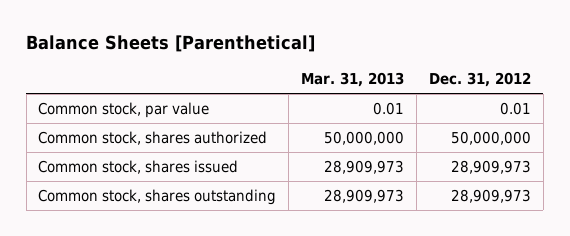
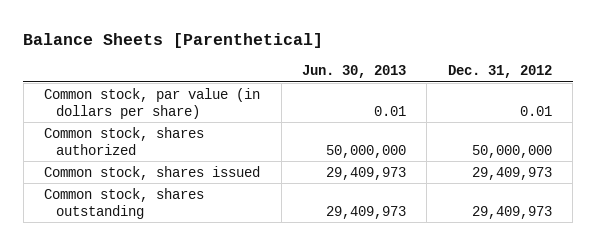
- | Mar. 31, 2013 | Dec. 31, 2012
+ | Jun. 30, 2013 | Dec. 31, 2012
- Common stock, par value | 0.01 | 0.01
+ Common stock, par value (in dollars per share) | 0.01 | 0.01
- Common stock, shares issued | 28,909,973 | 28,909,973
- Common stock, shares outstanding | 28,909,973 | 28,909,973
+ Common stock, shares issued | 29,409,973 | 29,409,973
+ Common stock, shares outstanding | 29,409,973 | 29,409,973

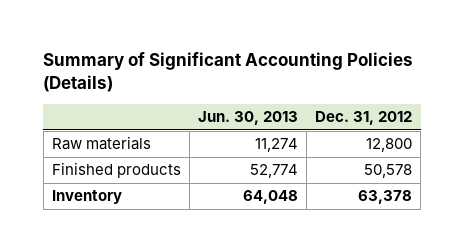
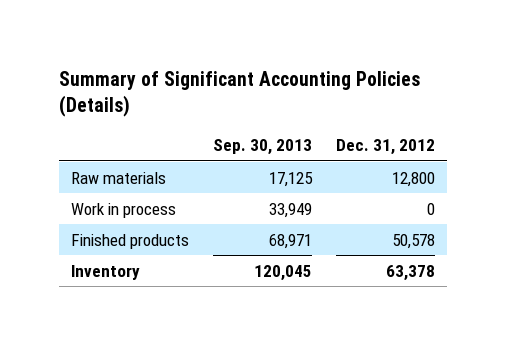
- | Jun. 30, 2013 | Dec. 31, 2012
+ | Sep. 30, 2013 | Dec. 31, 2012
+ Work in process | 33,949 | 0

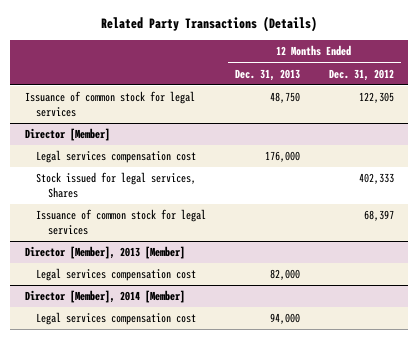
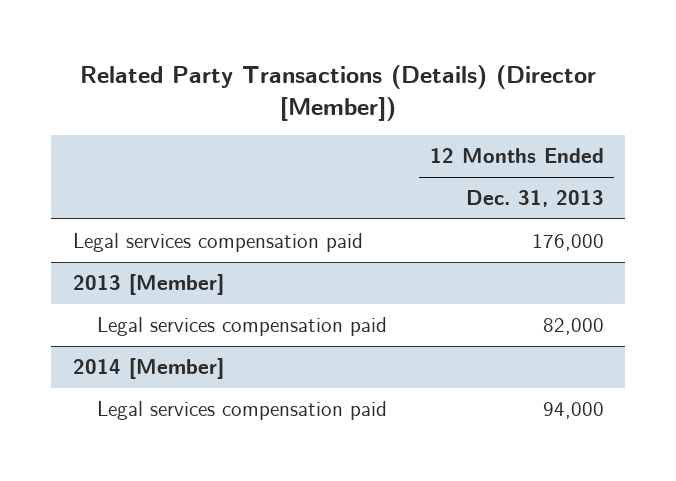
- Related Party Transactions (Details)
+ Related Party Transactions (Details) (Director [Member])
- | 12 Months Ended Dec. 31, 2013 | 12 Months Ended Dec. 31, 2012
+ | 12 Months Ended Dec. 31, 2013
- Issuance of common stock for legal services | 48,750 | 122,305
- Director [Member]
- Legal services compensation cost | 176,000 |
- Stock issued for legal services, Shares | | 402,333
- Issuance of common stock for legal services | | 68,397
- Director [Member], 2013 [Member]
- Legal services compensation cost | 82,000 |
- Director [Member], 2014 [Member]
- Legal services compensation cost | 94,000 |
+ Legal services compensation paid | 176,000
+ 2013 [Member]
+ Legal services compensation paid | 82,000
+ 2014 [Member]
+ Legal services compensation paid | 94,000

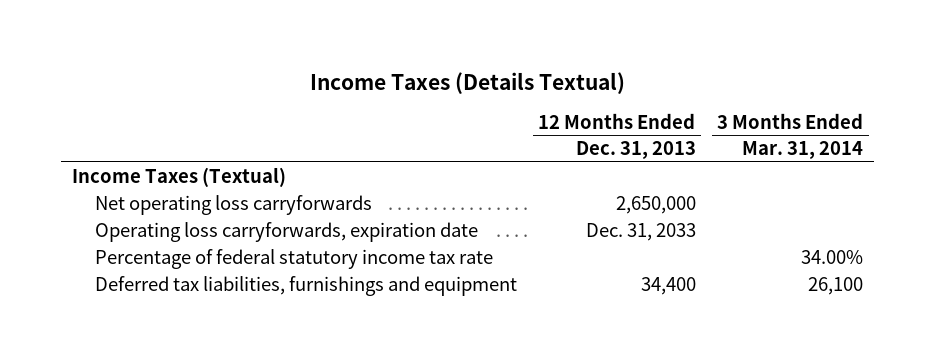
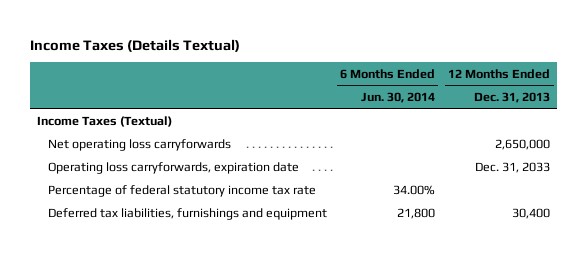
- | 12 Months Ended Dec. 31, 2013 | 3 Months Ended Mar. 31, 2014
+ | 6 Months Ended Jun. 30, 2014 | 12 Months Ended Dec. 31, 2013
- Deferred tax liabilities, furnishings and equipment | 34,400 | 26,100
+ Deferred tax liabilities, furnishings and equipment | 21,800 | 30,400

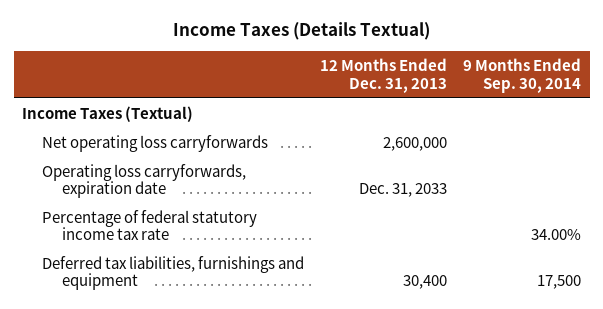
- | 6 Months Ended Jun. 30, 2014 | 12 Months Ended Dec. 31, 2013
+ | 12 Months Ended Dec. 31, 2013 | 9 Months Ended Sep. 30, 2014
- Net operating loss carryforwards | | 2,650,000
+ Net operating loss carryforwards | 2,600,000 |

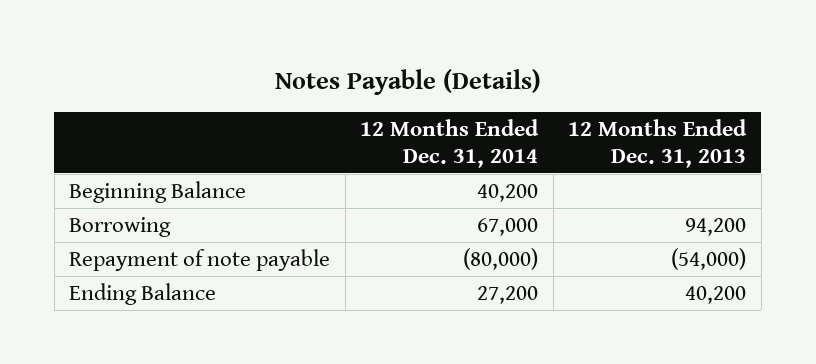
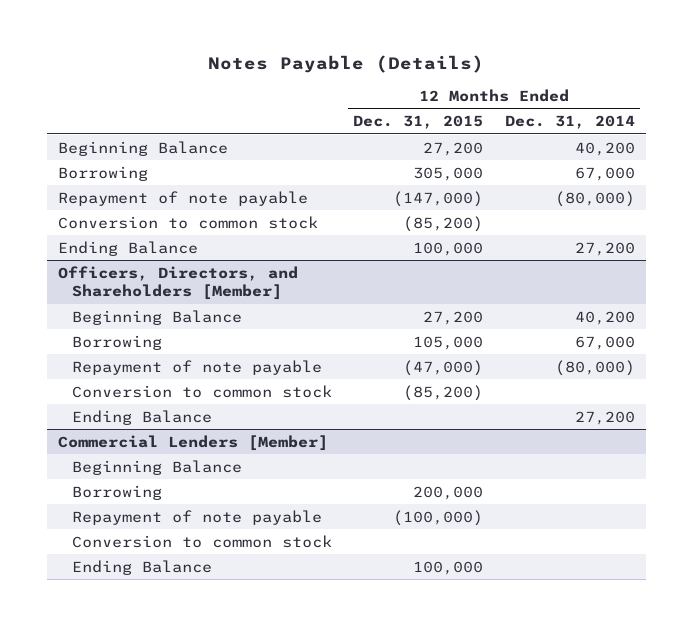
- | 12 Months Ended Dec. 31, 2014 | 12 Months Ended Dec. 31, 2013
+ | 12 Months Ended Dec. 31, 2015 | 12 Months Ended Dec. 31, 2014
+ Conversion to common stock | (85,200) |
+ Officers, Directors, and Shareholders [Member]
+ Beginning Balance | 27,200 | 40,200
+ Borrowing | 105,000 | 67,000
+ Repayment of note payable | (47,000) | (80,000)
+ Conversion to common stock | (85,200) |
+ Ending Balance | | 27,200
+ Commercial Lenders [Member]
+ Beginning Balance
+ Borrowing | 200,000 |
+ Repayment of note payable | (100,000) |
+ Conversion to common stock
+ Ending Balance | 100,000 |

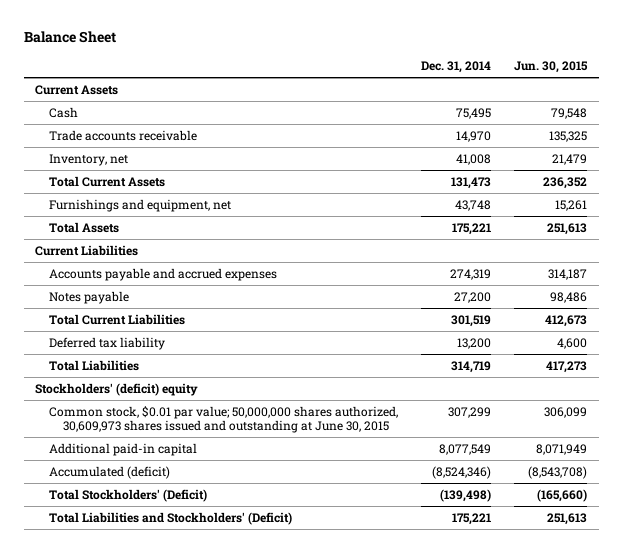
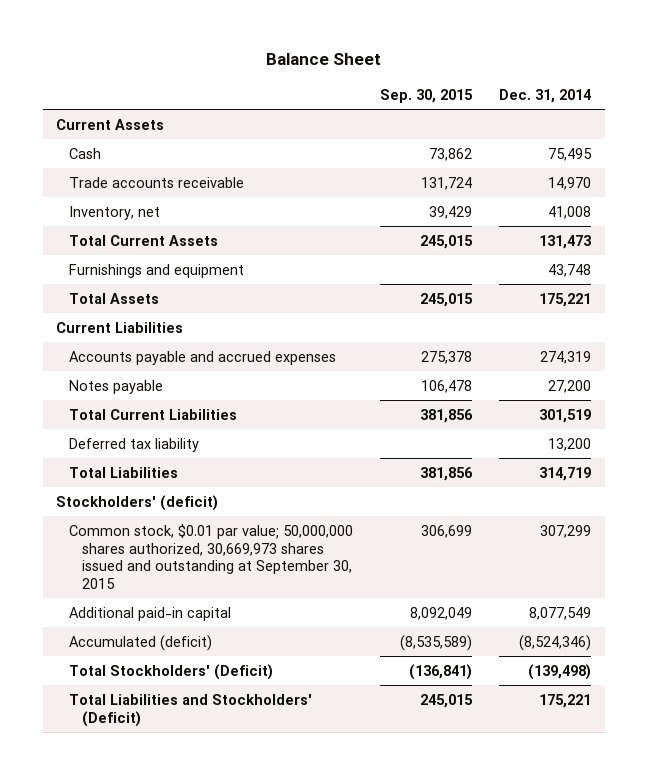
- | Dec. 31, 2014 | Jun. 30, 2015
+ | Sep. 30, 2015 | Dec. 31, 2014
- Furnishings and equipment, net | 43,748 | 15,261
+ Furnishings and equipment | | 43,748
- Stockholders' (deficit) equity
- Common stock, $0.01 par value; 50,000,000 shares authorized, 30,609,973 shares issued and outstanding at June 30, 2015 | 307,299 | 306,099
+ Stockholders' (deficit)
+ Common stock, $0.01 par value; 50,000,000 shares authorized, 30,669,973 shares issued and outstanding at September 30, 2015 | 306,699 | 307,299

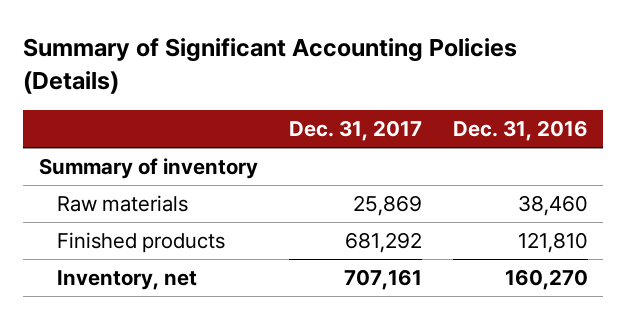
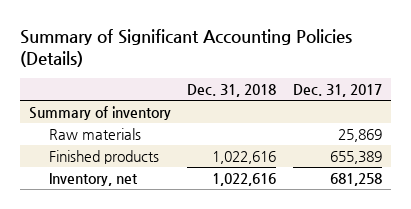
- | Dec. 31, 2017 | Dec. 31, 2016
+ | Dec. 31, 2018 | Dec. 31, 2017
- Finished products | 681,292 | 121,810
- Inventory, net | 707,161 | 160,270
+ Finished products | 1,022,616 | 655,389
+ Inventory, net | 1,022,616 | 681,258

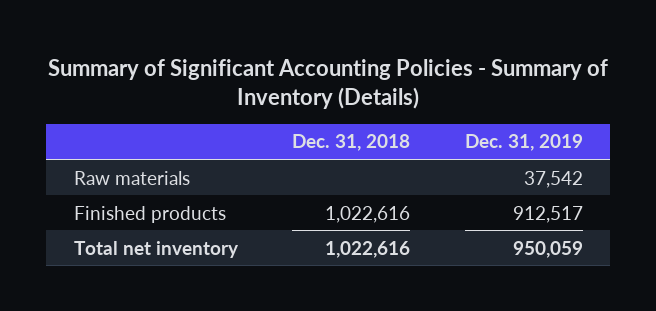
- Summary of Significant Accounting Policies (Details)
+ Summary of Significant Accounting Policies - Summary of Inventory (Details)
- | Dec. 31, 2018 | Dec. 31, 2017
+ | Dec. 31, 2018 | Dec. 31, 2019
- Summary of inventory
- Inventory, net | 1,022,616 | 681,258
+ Total net inventory | 1,022,616 | 950,059

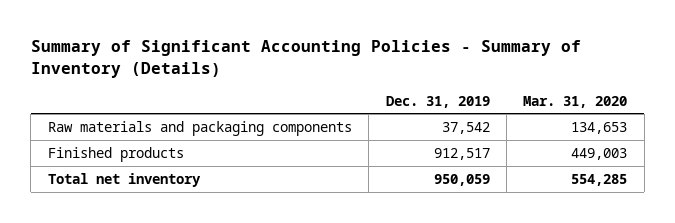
- | Dec. 31, 2018 | Dec. 31, 2019
+ | Dec. 31, 2019 | Mar. 31, 2020
- Raw materials | | 37,542
+ Raw materials and packaging components | 37,542 | 134,653

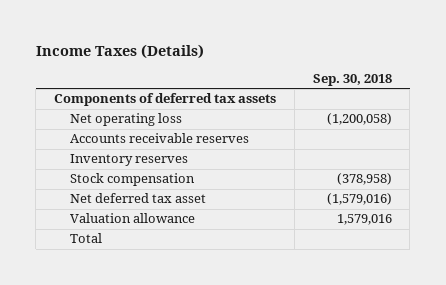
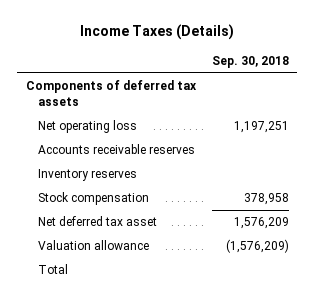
- Net operating loss | (1,200,058)
+ Net operating loss | 1,197,251
- Stock compensation | (378,958)
- Net deferred tax asset | (1,579,016)
- Valuation allowance | 1,579,016
+ Stock compensation | 378,958
+ Net deferred tax asset | 1,576,209
+ Valuation allowance | (1,576,209)

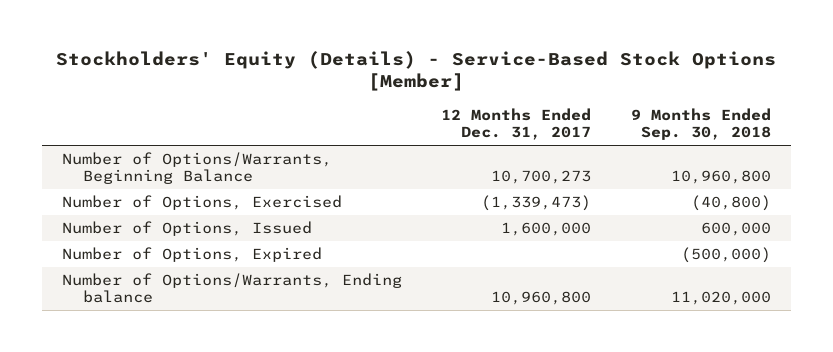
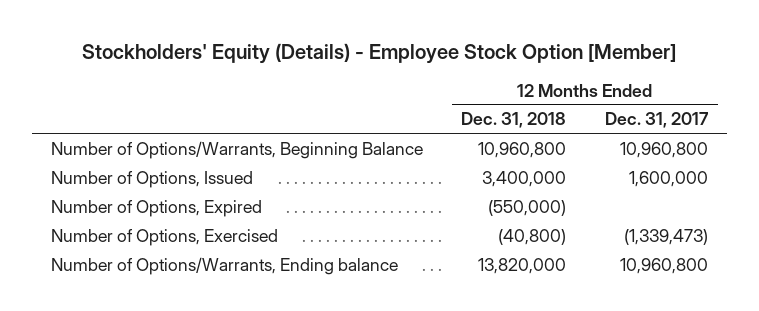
- Stockholders' Equity (Details) - Service-Based Stock Options [Member]
+ Stockholders' Equity (Details) - Employee Stock Option [Member]
- | 12 Months Ended Dec. 31, 2017 | 9 Months Ended Sep. 30, 2018
+ | 12 Months Ended Dec. 31, 2018 | 12 Months Ended Dec. 31, 2017
- Number of Options/Warrants, Beginning Balance | 10,700,273 | 10,960,800
+ Number of Options/Warrants, Beginning Balance | 10,960,800 | 10,960,800
moved down: Number of Options, Exercised | (40,800) | (1,339,473)

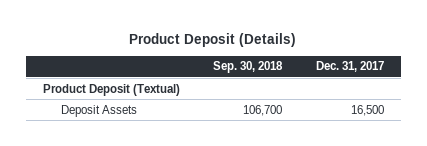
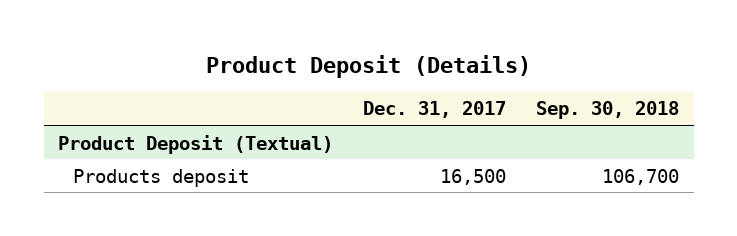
- | Sep. 30, 2018 | Dec. 31, 2017
+ | Dec. 31, 2017 | Sep. 30, 2018
- Deposit Assets | 106,700 | 16,500
+ Products deposit | 16,500 | 106,700

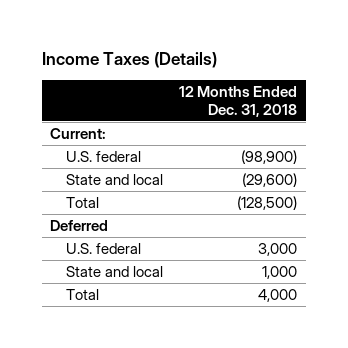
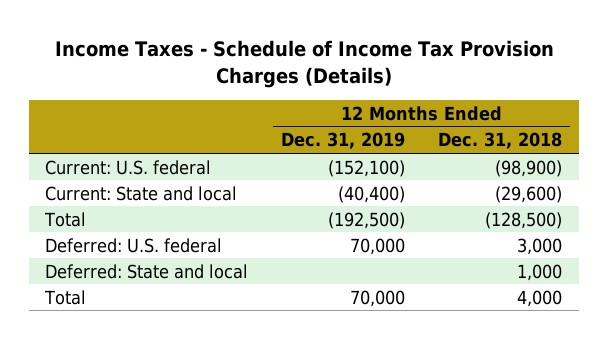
- Income Taxes (Details)
+ Income Taxes - Schedule of Income Tax Provision Charges (Details)
- | 12 Months Ended Dec. 31, 2018
+ | 12 Months Ended Dec. 31, 2019 | 12 Months Ended Dec. 31, 2018
- Current:
- U.S. federal | (98,900)
- State and local | (29,600)
+ Current: U.S. federal | (152,100) | (98,900)
+ Current: State and local | (40,400) | (29,600)
- Deferred
- U.S. federal | 3,000
- State and local | 1,000
+ Deferred: U.S. federal | 70,000 | 3,000
+ Deferred: State and local | | 1,000

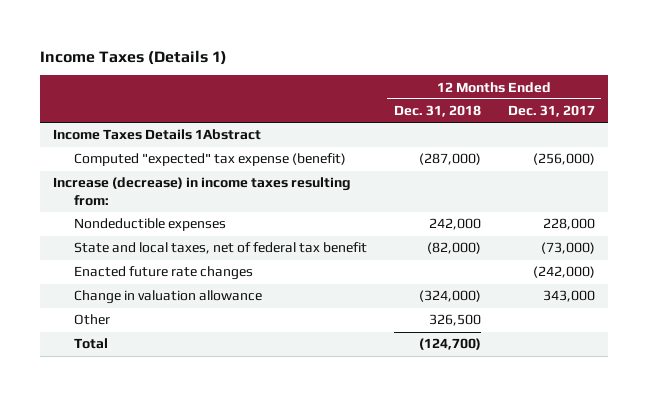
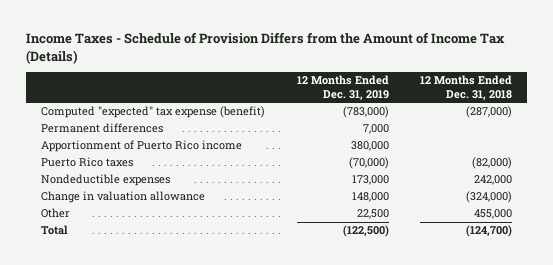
- Income Taxes (Details 1)
+ Income Taxes - Schedule of Provision Differs from the Amount of Income Tax (Details)
- | 12 Months Ended Dec. 31, 2018 | 12 Months Ended Dec. 31, 2017
+ | 12 Months Ended Dec. 31, 2019 | 12 Months Ended Dec. 31, 2018
- Income Taxes Details 1Abstract
- Increase (decrease) in income taxes resulting from:
+ Permanent differences | 7,000 |
+ Apportionment of Puerto Rico income | 380,000 |
+ Puerto Rico taxes | (70,000) | (82,000)
- State and local taxes, net of federal tax benefit | (82,000) | (73,000)
- Enacted future rate changes | | (242,000)
- Other | 326,500 |
+ Other | 22,500 | 455,000

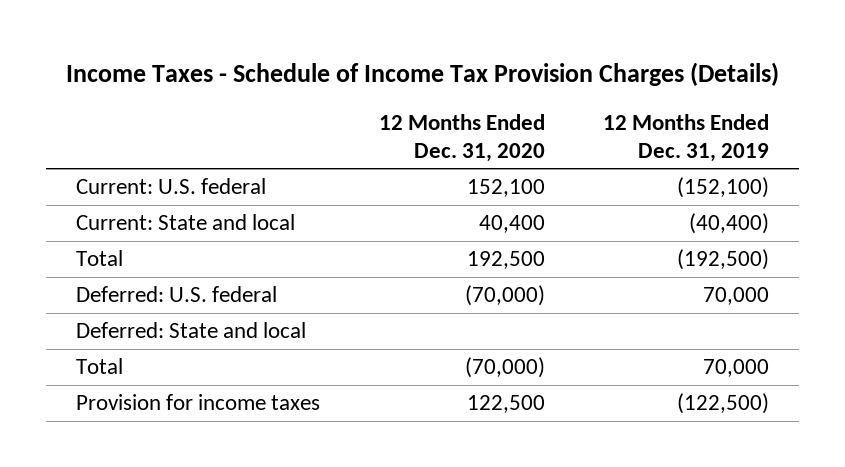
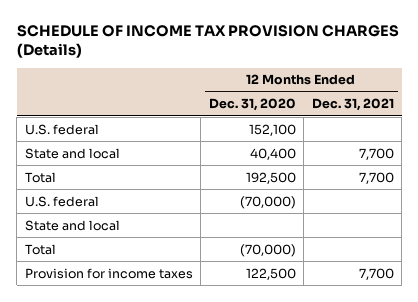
- Income Taxes - Schedule of Income Tax Provision Charges (Details)
+ SCHEDULE OF INCOME TAX PROVISION CHARGES (Details)
- | 12 Months Ended Dec. 31, 2020 | 12 Months Ended Dec. 31, 2019
+ | 12 Months Ended Dec. 31, 2020 | 12 Months Ended Dec. 31, 2021
- Current: U.S. federal | 152,100 | (152,100)
- Current: State and local | 40,400 | (40,400)
+ U.S. federal | 152,100 |
+ State and local | 40,400 | 7,700
- Deferred: U.S. federal | (70,000) | 70,000
- Deferred: State and local
+ U.S. federal | (70,000) |
+ State and local

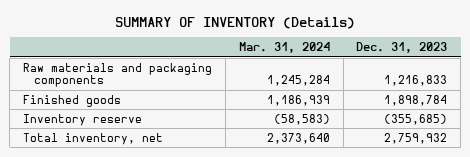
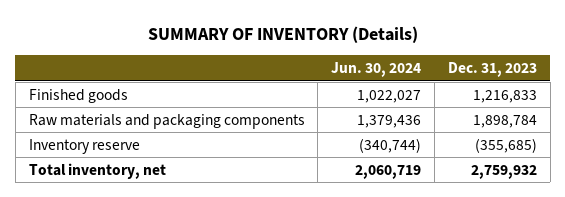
- | Mar. 31, 2024 | Dec. 31, 2023
+ | Jun. 30, 2024 | Dec. 31, 2023
- Raw materials and packaging components | 1,245,284 | 1,216,833
- Finished goods | 1,186,939 | 1,898,784
+ Finished goods | 1,022,027 | 1,216,833
+ Raw materials and packaging components | 1,379,436 | 1,898,784

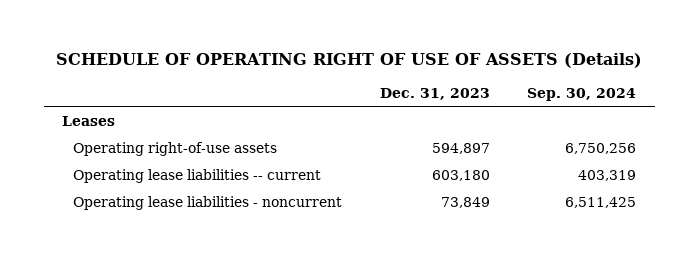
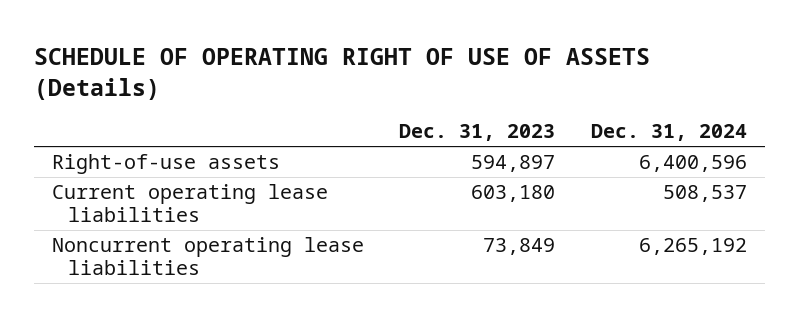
- | Dec. 31, 2023 | Sep. 30, 2024
+ | Dec. 31, 2023 | Dec. 31, 2024
- Leases
- Operating right-of-use assets | 594,897 | 6,750,256
- Operating lease liabilities -- current | 603,180 | 403,319
- Operating lease liabilities - noncurrent | 73,849 | 6,511,425
+ Right-of-use assets | 594,897 | 6,400,596
+ Current operating lease liabilities | 603,180 | 508,537
+ Noncurrent operating lease liabilities | 73,849 | 6,265,192

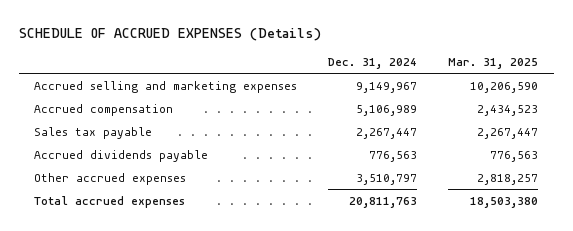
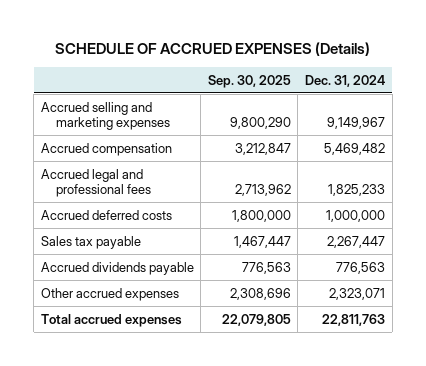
- | Dec. 31, 2024 | Mar. 31, 2025
+ | Sep. 30, 2025 | Dec. 31, 2024
- Accrued compensation | 5,106,989 | 2,434,523
+ Accrued compensation | 3,212,847 | 5,469,482
+ Accrued legal and professional fees | 2,713,962 | 1,825,233
+ Accrued deferred costs | 1,800,000 | 1,000,000
- Other accrued expenses | 3,510,797 | 2,818,257
- Total accrued expenses | 20,811,763 | 18,503,380
+ Other accrued expenses | 2,308,696 | 2,323,071
+ Total accrued expenses | 22,079,805 | 22,811,763

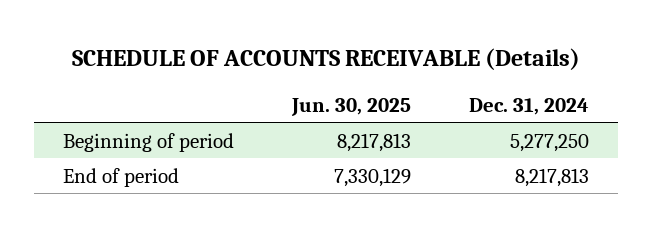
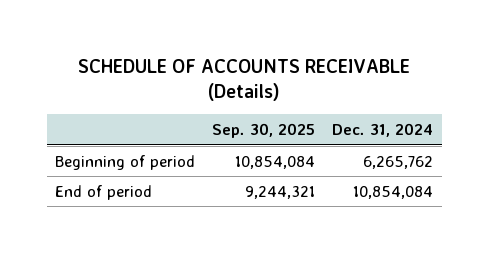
- | Jun. 30, 2025 | Dec. 31, 2024
+ | Sep. 30, 2025 | Dec. 31, 2024
- Beginning of period | 8,217,813 | 5,277,250
- End of period | 7,330,129 | 8,217,813
+ Beginning of period | 10,854,084 | 6,265,762
+ End of period | 9,244,321 | 10,854,084

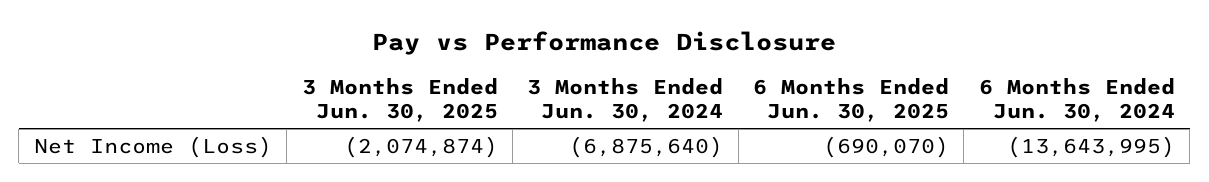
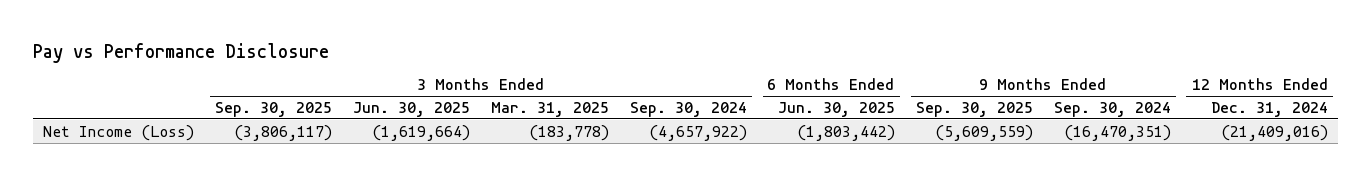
- | 3 Months Ended Jun. 30, 2025 | 3 Months Ended Jun. 30, 2024 | 6 Months Ended Jun. 30, 2025 | 6 Months Ended Jun. 30, 2024
+ | 3 Months Ended Sep. 30, 2025 | 3 Months Ended Jun. 30, 2025 | 3 Months Ended Mar. 31, 2025 | 3 Months Ended Sep. 30, 2024 | 6 Months Ended Jun. 30, 2025 | 9 Months Ended Sep. 30, 2025 | 9 Months Ended Sep. 30, 2024 | 12 Months Ended Dec. 31, 2024
- Net Income (Loss) | (2,074,874) | (6,875,640) | (690,070) | (13,643,995)
+ Net Income (Loss) | (3,806,117) | (1,619,664) | (183,778) | (4,657,922) | (1,803,442) | (5,609,559) | (16,470,351) | (21,409,016)

